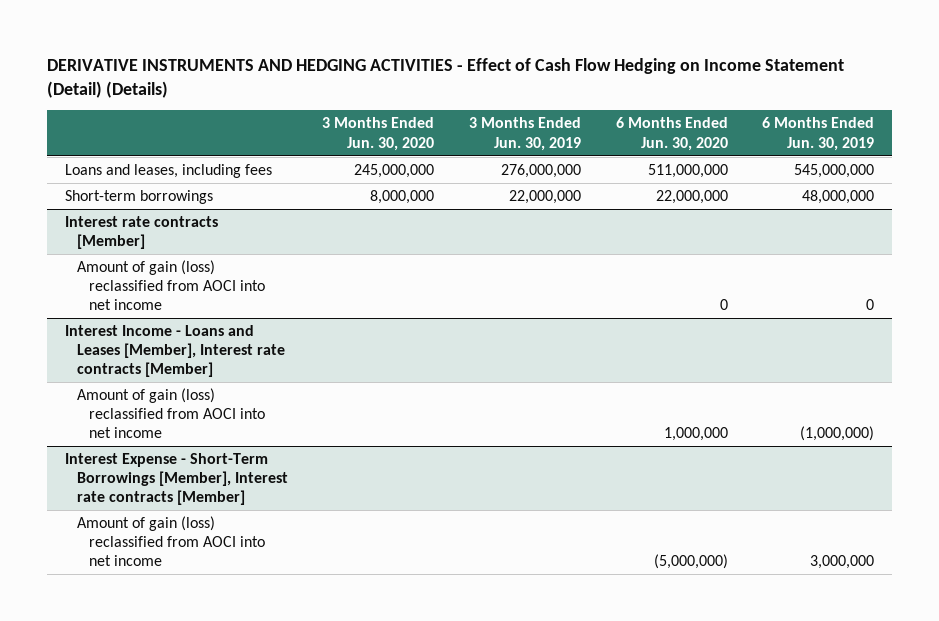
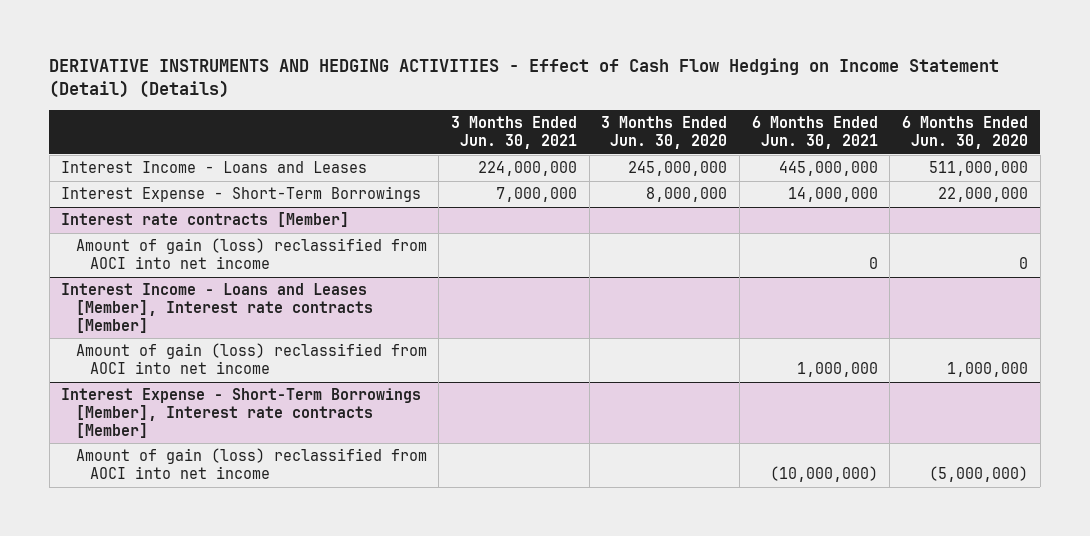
- | 3 Months Ended Jun. 30, 2020 | 3 Months Ended Jun. 30, 2019 | 6 Months Ended Jun. 30, 2020 | 6 Months Ended Jun. 30, 2019
+ | 3 Months Ended Jun. 30, 2021 | 3 Months Ended Jun. 30, 2020 | 6 Months Ended Jun. 30, 2021 | 6 Months Ended Jun. 30, 2020
- Loans and leases, including fees | 245,000,000 | 276,000,000 | 511,000,000 | 545,000,000
- Short-term borrowings | 8,000,000 | 22,000,000 | 22,000,000 | 48,000,000
+ Interest Income - Loans and Leases | 224,000,000 | 245,000,000 | 445,000,000 | 511,000,000
+ Interest Expense - Short-Term Borrowings | 7,000,000 | 8,000,000 | 14,000,000 | 22,000,000

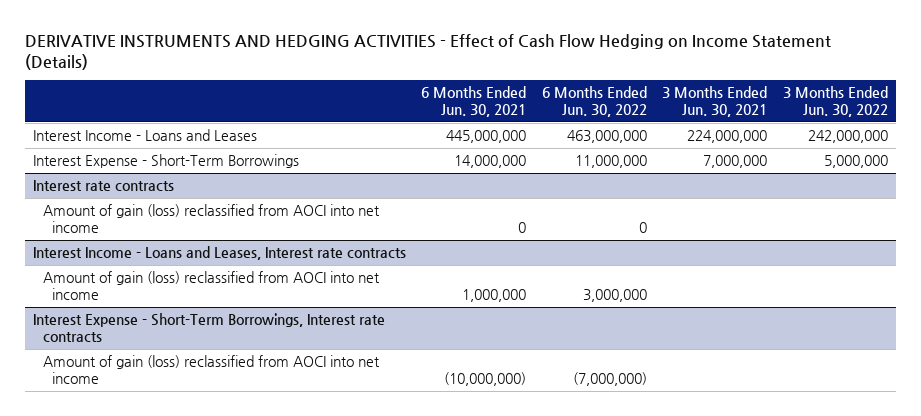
- DERIVATIVE INSTRUMENTS AND HEDGING ACTIVITIES - Effect of Cash Flow Hedging on Income Statement (Detail) (Details)
+ DERIVATIVE INSTRUMENTS AND HEDGING ACTIVITIES - Effect of Cash Flow Hedging on Income Statement (Details)
- | 3 Months Ended Jun. 30, 2021 | 3 Months Ended Jun. 30, 2020 | 6 Months Ended Jun. 30, 2021 | 6 Months Ended Jun. 30, 2020
+ | 6 Months Ended Jun. 30, 2021 | 6 Months Ended Jun. 30, 2022 | 3 Months Ended Jun. 30, 2021 | 3 Months Ended Jun. 30, 2022
- Interest rate contracts [Member]
+ Interest rate contracts
- Interest Income - Loans and Leases [Member], Interest rate contracts [Member]
+ Interest Income - Loans and Leases, Interest rate contracts
- Interest Expense - Short-Term Borrowings [Member], Interest rate contracts [Member]
+ Interest Expense - Short-Term Borrowings, Interest rate contracts

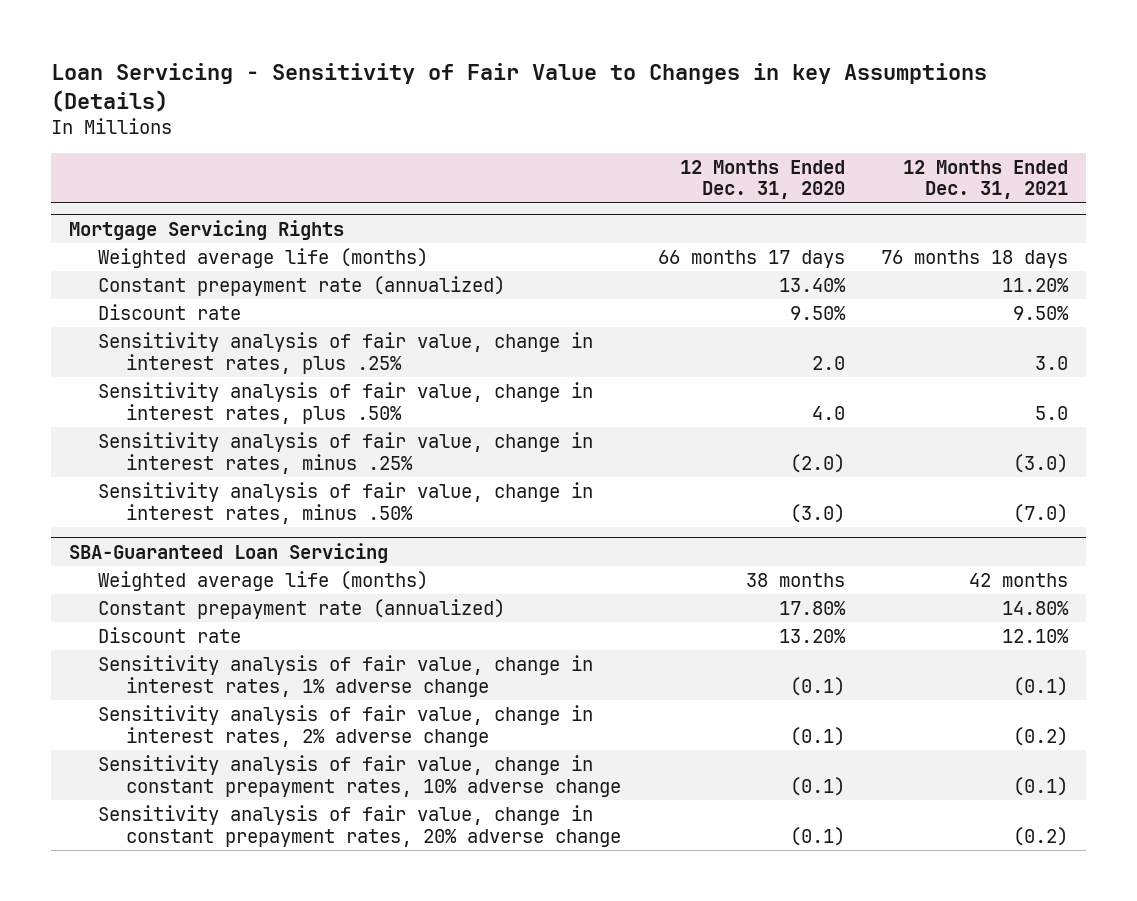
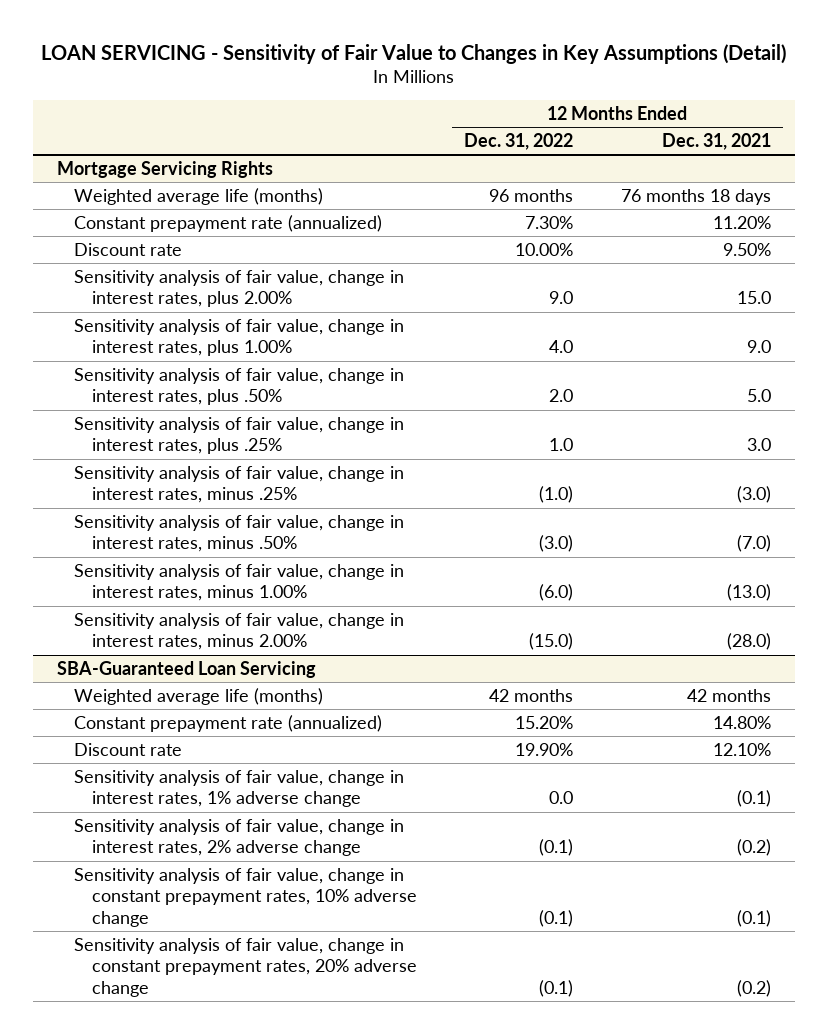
- Loan Servicing - Sensitivity of Fair Value to Changes in key Assumptions (Details)
+ LOAN SERVICING - Sensitivity of Fair Value to Changes in Key Assumptions (Detail)
- | 12 Months Ended Dec. 31, 2020 | 12 Months Ended Dec. 31, 2021
+ | 12 Months Ended Dec. 31, 2022 | 12 Months Ended Dec. 31, 2021
@ Mortgage Servicing Rights
+ Sensitivity analysis of fair value, change in interest rates, plus 2.00% | 9.0 | 15.0
+ Sensitivity analysis of fair value, change in interest rates, plus 1.00% | 4.0 | 9.0
moved down: Sensitivity analysis of fair value, change in interest rates, plus .25% | 1.0 | 3.0
+ Sensitivity analysis of fair value, change in interest rates, minus 1.00% | (6.0) | (13.0)
+ Sensitivity analysis of fair value, change in interest rates, minus 2.00% | (15.0) | (28.0)

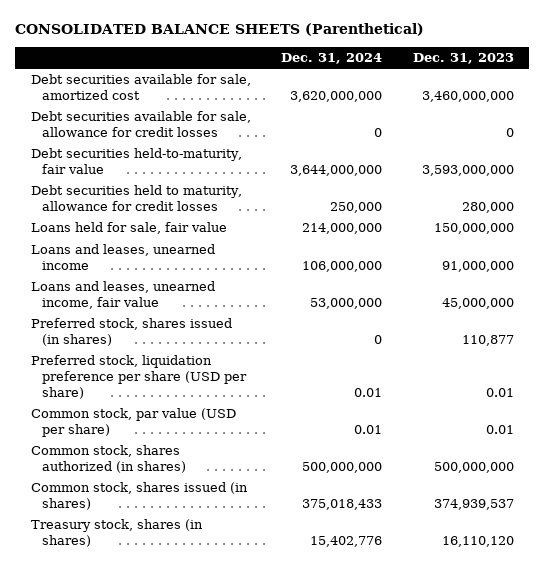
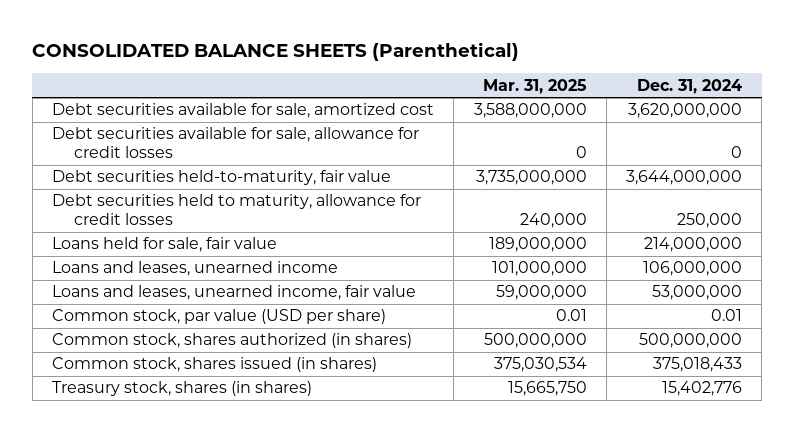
- | Dec. 31, 2024 | Dec. 31, 2023
+ | Mar. 31, 2025 | Dec. 31, 2024
- Preferred stock, shares issued (in shares) | 0 | 110,877
- Preferred stock, liquidation preference per share (USD per share) | 0.01 | 0.01

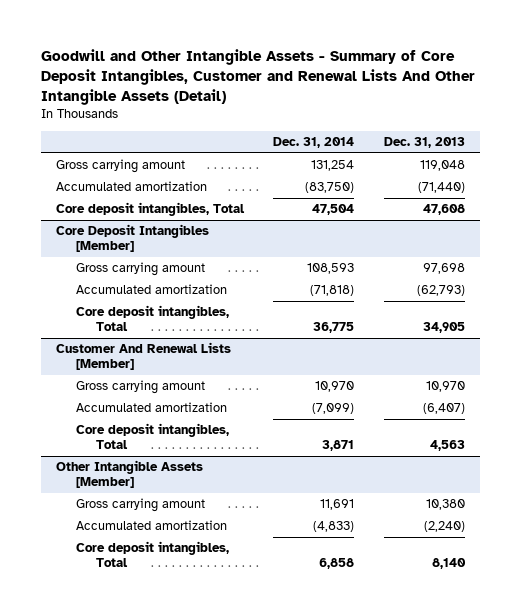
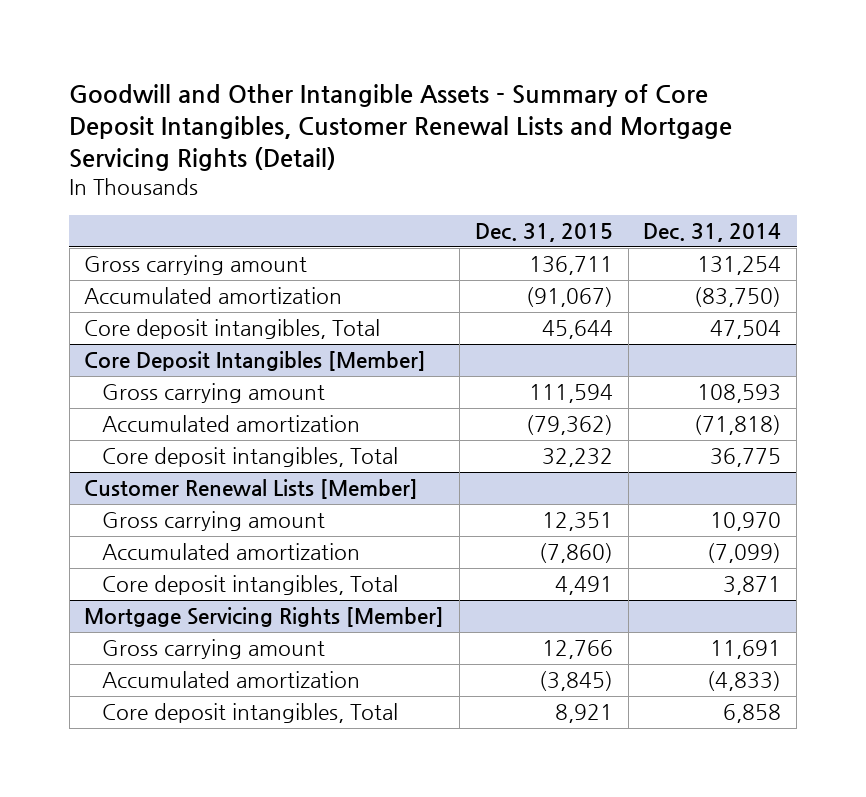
- Goodwill and Other Intangible Assets - Summary of Core Deposit Intangibles, Customer and Renewal Lists And Other Intangible Assets (Detail)
+ Goodwill and Other Intangible Assets - Summary of Core Deposit Intangibles, Customer Renewal Lists and Mortgage Servicing Rights (Detail)
- | Dec. 31, 2014 | Dec. 31, 2013
+ | Dec. 31, 2015 | Dec. 31, 2014
- Customer And Renewal Lists [Member]
+ Customer Renewal Lists [Member]
- Other Intangible Assets [Member]
+ Mortgage Servicing Rights [Member]

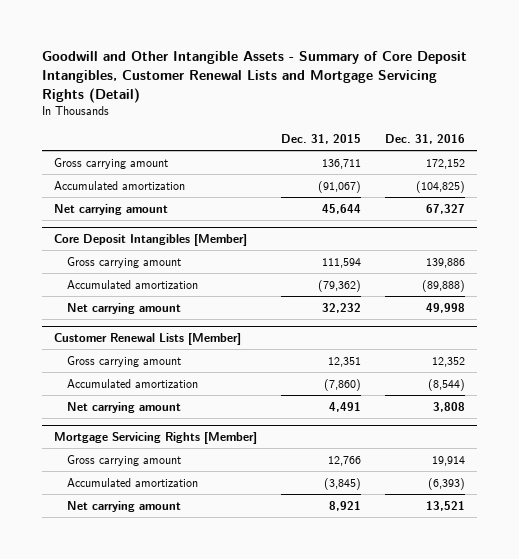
- | Dec. 31, 2015 | Dec. 31, 2014
+ | Dec. 31, 2015 | Dec. 31, 2016
- Core deposit intangibles, Total | 45,644 | 47,504
+ Net carrying amount | 45,644 | 67,327
@ Core Deposit Intangibles [Member]
- Core deposit intangibles, Total | 32,232 | 36,775
+ Net carrying amount | 32,232 | 49,998
@ Customer Renewal Lists [Member]
- Core deposit intangibles, Total | 4,491 | 3,871
+ Net carrying amount | 4,491 | 3,808
@ Mortgage Servicing Rights [Member]
- Core deposit intangibles, Total | 8,921 | 6,858
+ Net carrying amount | 8,921 | 13,521

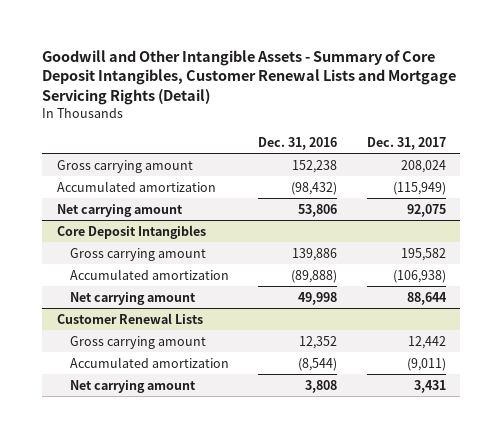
- | Dec. 31, 2015 | Dec. 31, 2016
+ | Dec. 31, 2016 | Dec. 31, 2017
- Gross carrying amount | 136,711 | 172,152
- Accumulated amortization | (91,067) | (104,825)
- Net carrying amount | 45,644 | 67,327
- Core Deposit Intangibles [Member]
+ Gross carrying amount | 152,238 | 208,024
+ Accumulated amortization | (98,432) | (115,949)
+ Net carrying amount | 53,806 | 92,075
+ Core Deposit Intangibles
- Customer Renewal Lists [Member]
+ Customer Renewal Lists
- Mortgage Servicing Rights [Member]
- Gross carrying amount | 12,766 | 19,914
- Accumulated amortization | (3,845) | (6,393)
- Net carrying amount | 8,921 | 13,521

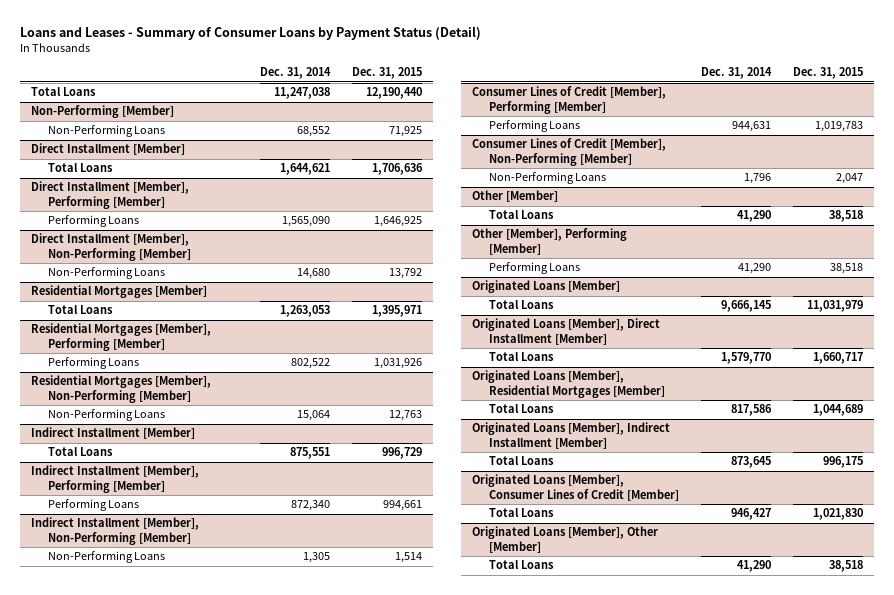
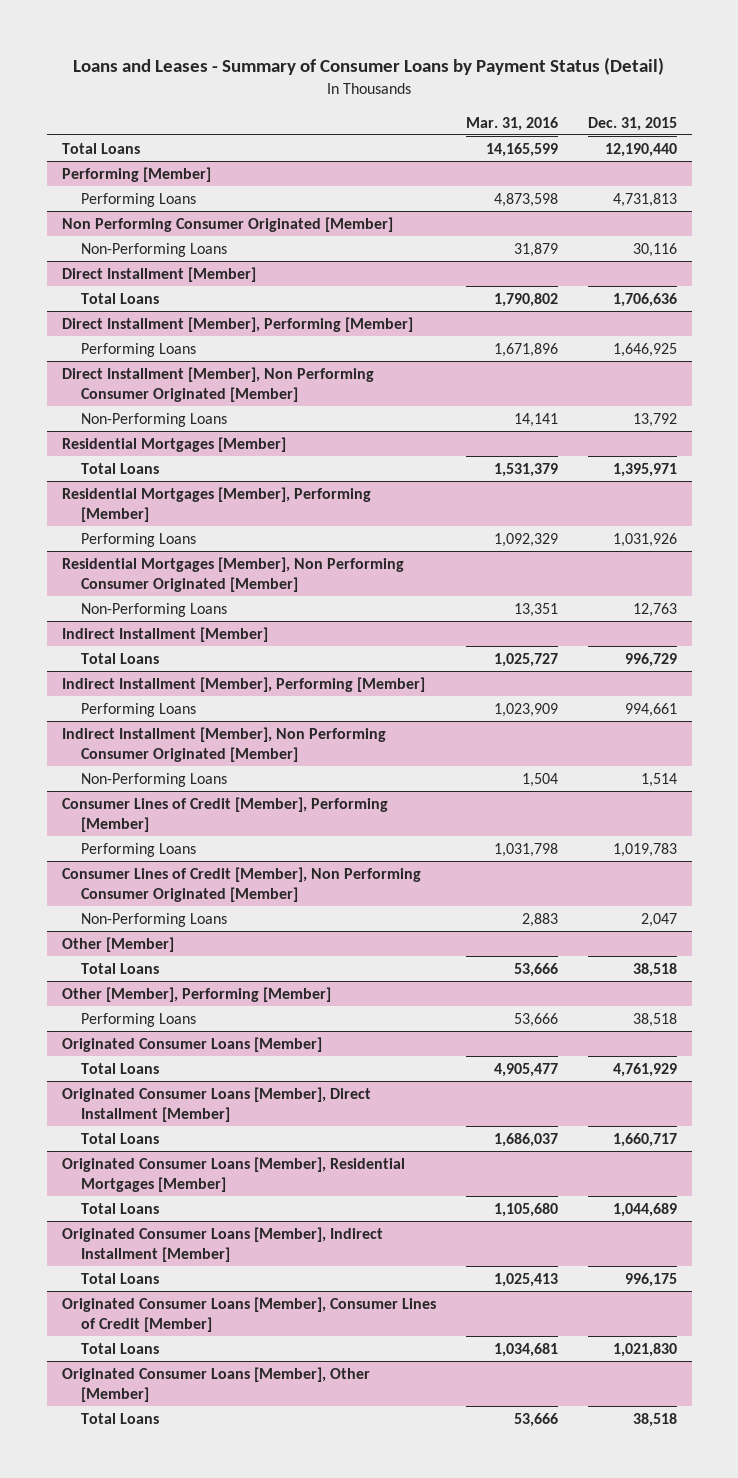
- | Dec. 31, 2014 | Dec. 31, 2015
+ | Mar. 31, 2016 | Dec. 31, 2015
- Non-Performing [Member]
- Non-Performing Loans | 68,552 | 71,925
+ Performing [Member]
+ Performing Loans | 4,873,598 | 4,731,813
+ Non Performing Consumer Originated [Member]
+ Non-Performing Loans | 31,879 | 30,116
- Direct Installment [Member], Non-Performing [Member]
+ Direct Installment [Member], Non Performing Consumer Originated [Member]
- Residential Mortgages [Member], Non-Performing [Member]
+ Residential Mortgages [Member], Non Performing Consumer Originated [Member]
- Indirect Installment [Member], Non-Performing [Member]
+ Indirect Installment [Member], Non Performing Consumer Originated [Member]
- Consumer Lines of Credit [Member], Non-Performing [Member]
+ Consumer Lines of Credit [Member], Non Performing Consumer Originated [Member]
- Originated Loans [Member]
- Total Loans | 9,666,145 | 11,031,979
- Originated Loans [Member], Direct Installment [Member]
+ Originated Consumer Loans [Member]
+ Total Loans | 4,905,477 | 4,761,929
+ Originated Consumer Loans [Member], Direct Installment [Member]
- Originated Loans [Member], Residential Mortgages [Member]
+ Originated Consumer Loans [Member], Residential Mortgages [Member]
- Originated Loans [Member], Indirect Installment [Member]
+ Originated Consumer Loans [Member], Indirect Installment [Member]
- Originated Loans [Member], Consumer Lines of Credit [Member]
+ Originated Consumer Loans [Member], Consumer Lines of Credit [Member]
- Originated Loans [Member], Other [Member]
+ Originated Consumer Loans [Member], Other [Member]

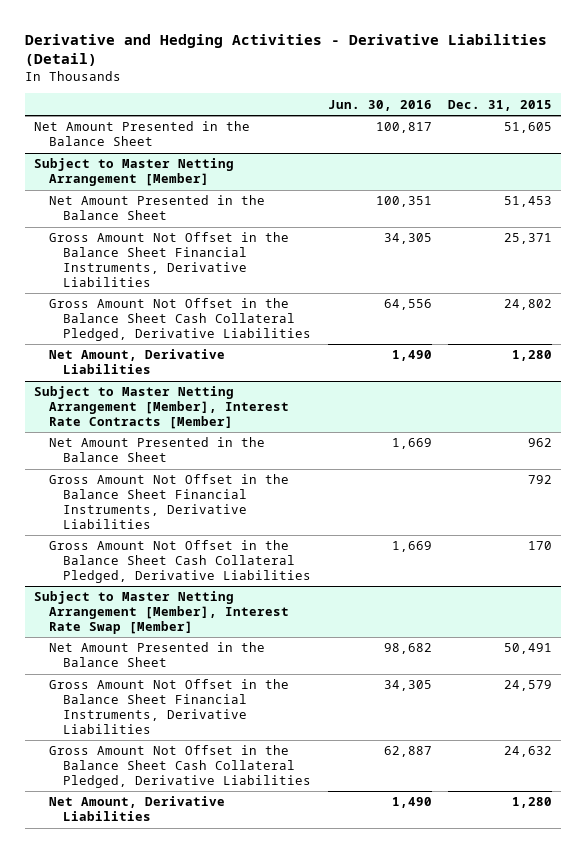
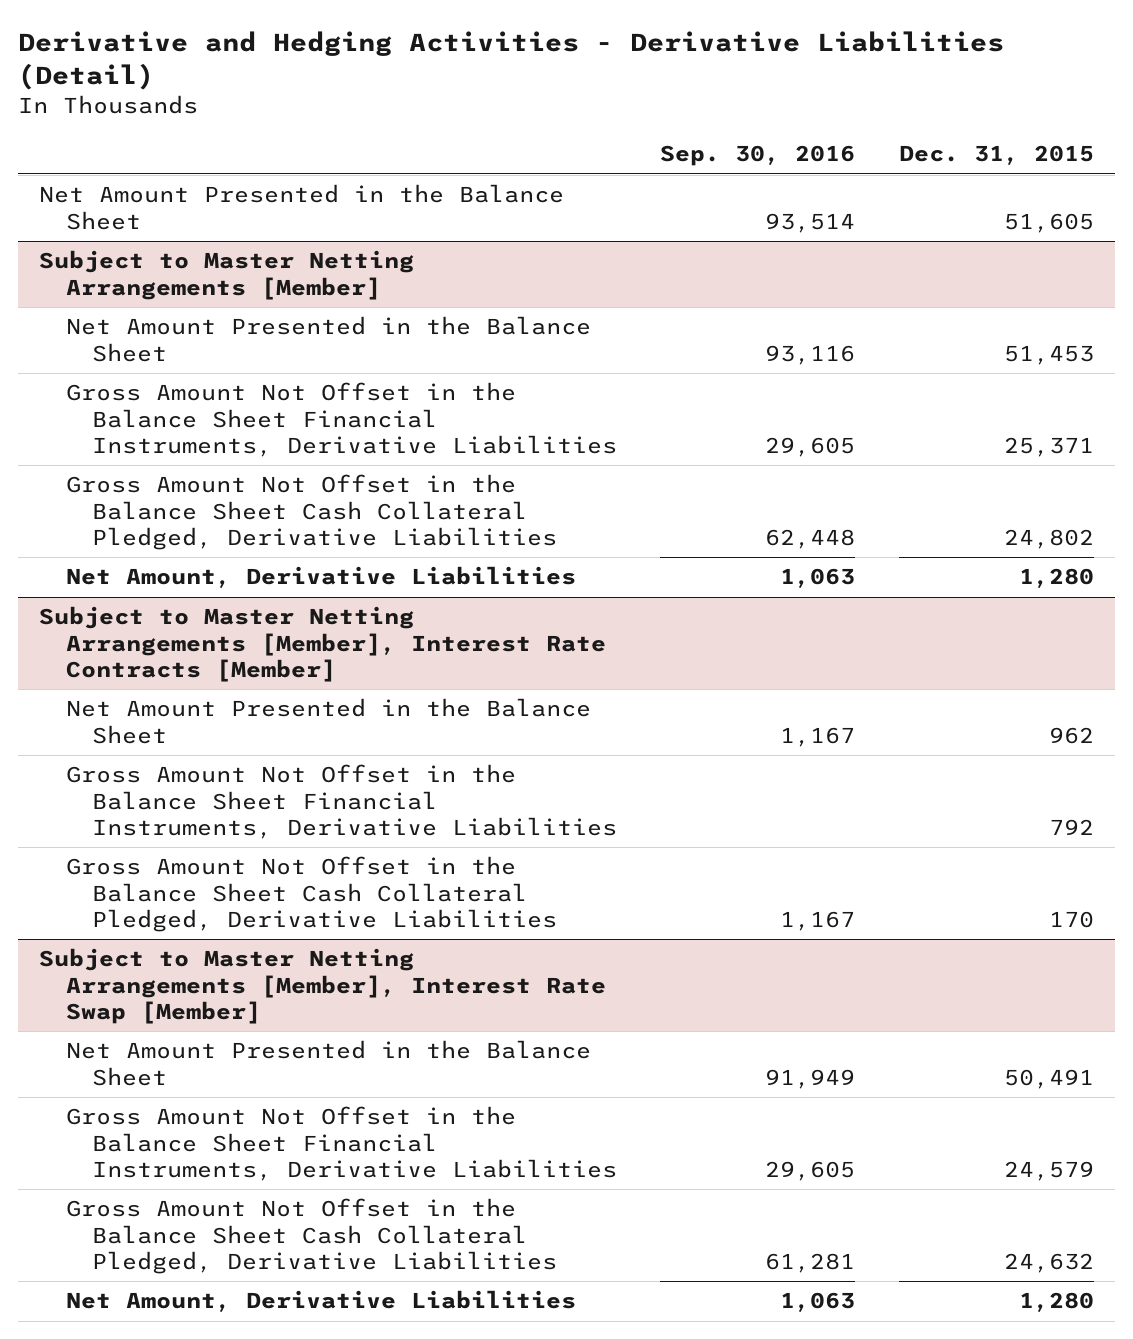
- | Jun. 30, 2016 | Dec. 31, 2015
+ | Sep. 30, 2016 | Dec. 31, 2015
- Subject to Master Netting Arrangement [Member]
+ Subject to Master Netting Arrangements [Member]
- Subject to Master Netting Arrangement [Member], Interest Rate Contracts [Member]
+ Subject to Master Netting Arrangements [Member], Interest Rate Contracts [Member]
- Subject to Master Netting Arrangement [Member], Interest Rate Swap [Member]
+ Subject to Master Netting Arrangements [Member], Interest Rate Swap [Member]

